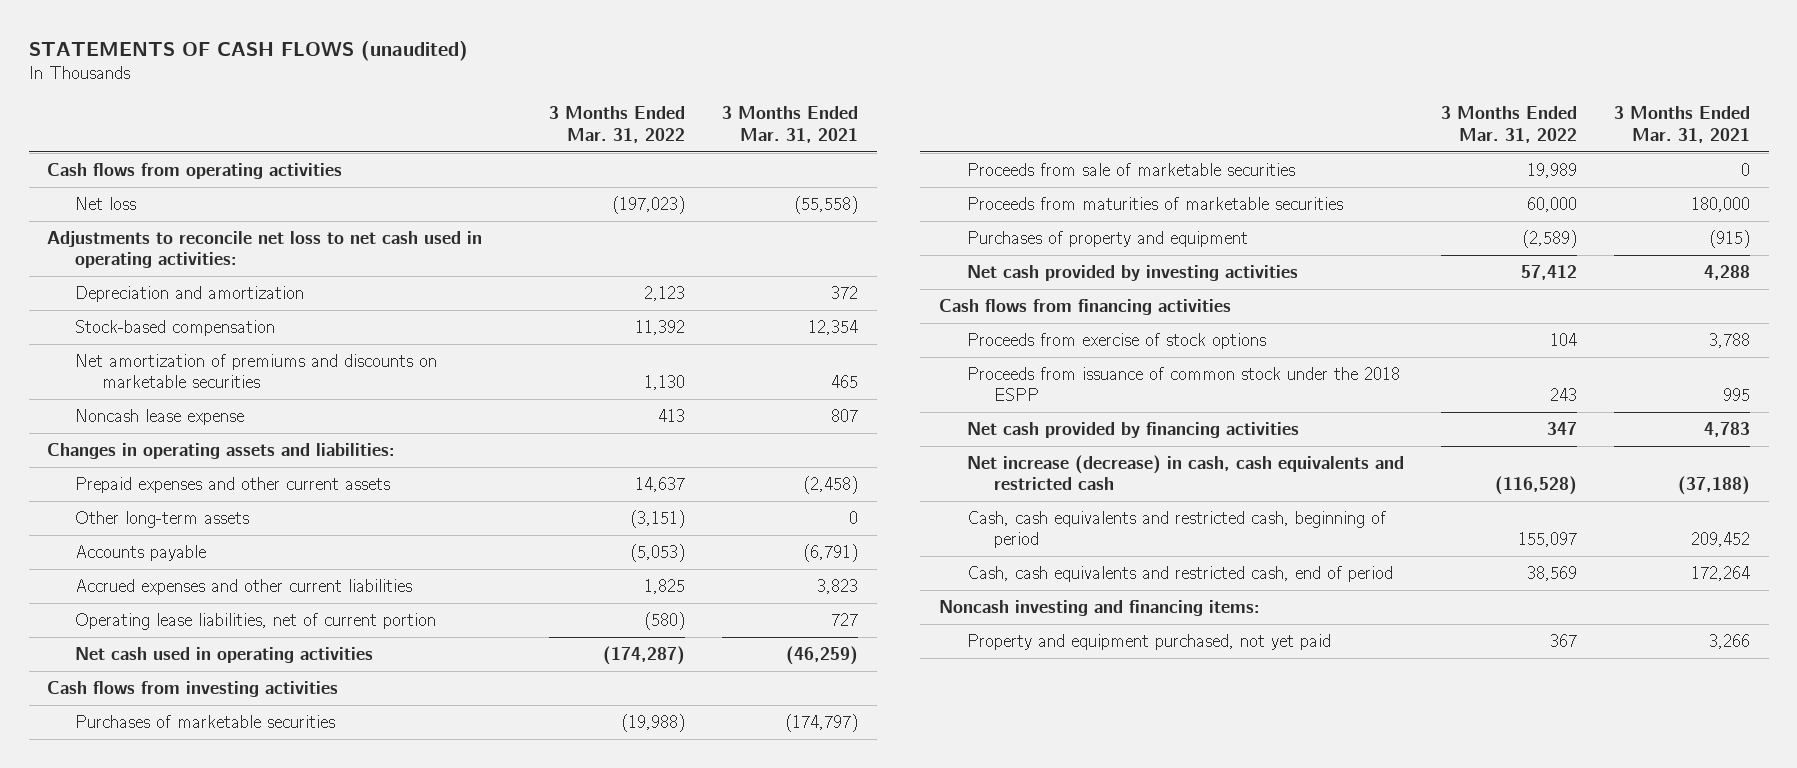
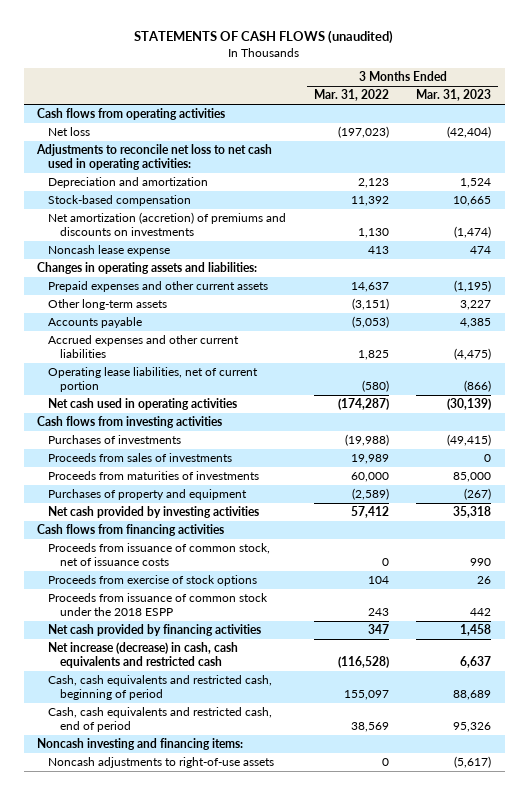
- | 3 Months Ended Mar. 31, 2022 | 3 Months Ended Mar. 31, 2021
+ | 3 Months Ended Mar. 31, 2022 | 3 Months Ended Mar. 31, 2023
- Net amortization of premiums and discounts on marketable securities | 1,130 | 465
+ Net amortization (accretion) of premiums and discounts on investments | 1,130 | (1,474)
- Purchases of marketable securities | (19,988) | (174,797)
- Proceeds from sale of marketable securities | 19,989 | 0
- Proceeds from maturities of marketable securities | 60,000 | 180,000
+ Purchases of investments | (19,988) | (49,415)
+ Proceeds from sales of investments | 19,989 | 0
+ Proceeds from maturities of investments | 60,000 | 85,000
+ Proceeds from issuance of common stock, net of issuance costs | 0 | 990
- Property and equipment purchased, not yet paid | 367 | 3,266
+ Noncash adjustments to right-of-use assets | 0 | (5,617)

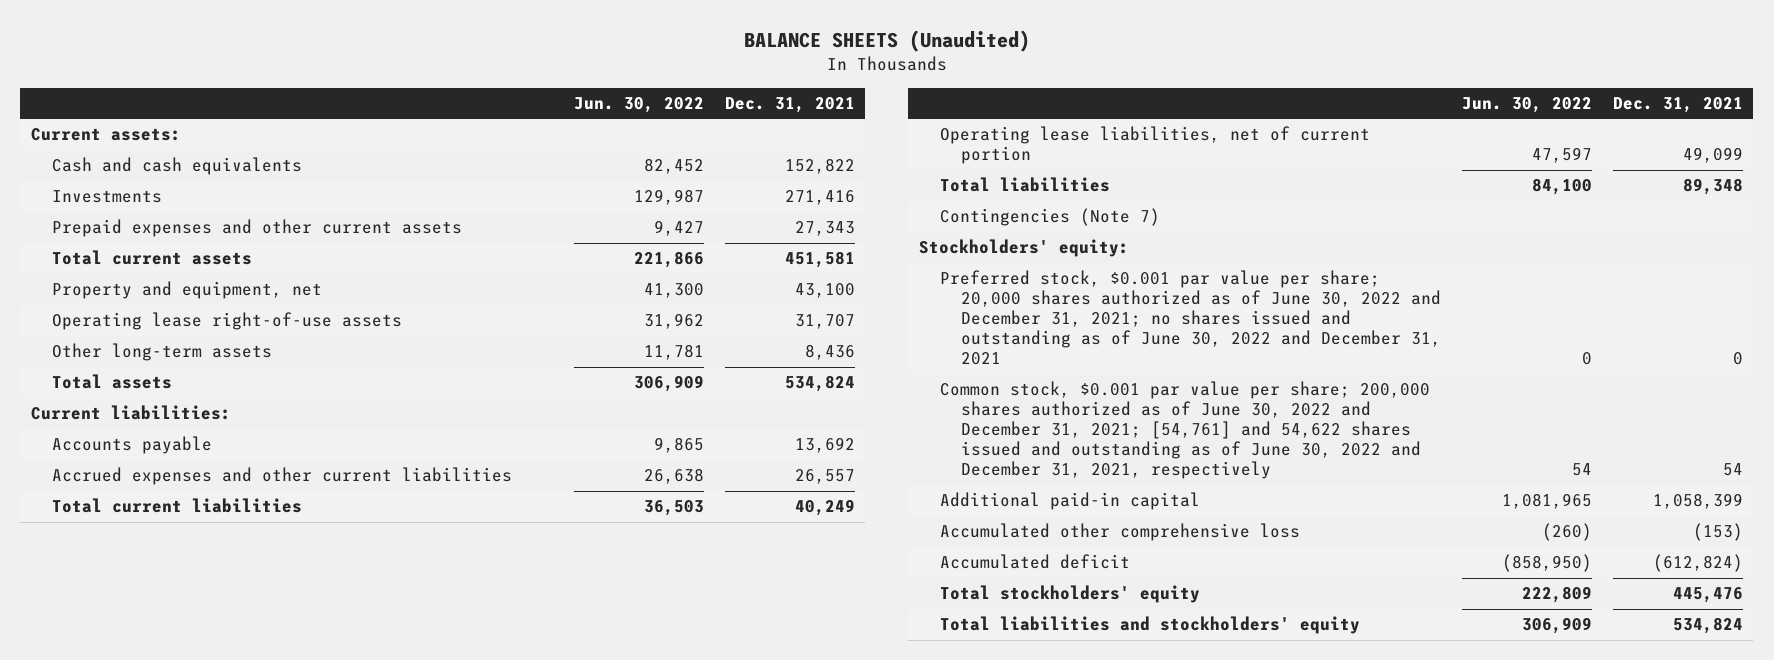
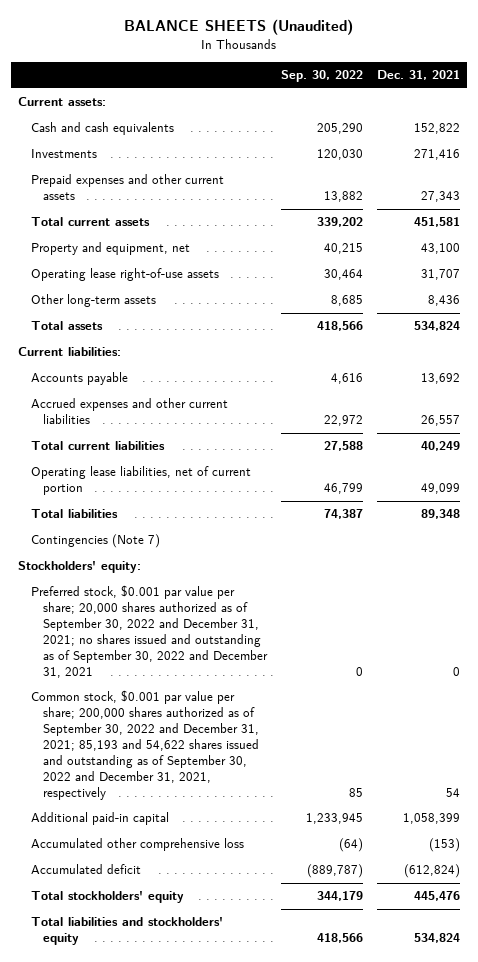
- | Jun. 30, 2022 | Dec. 31, 2021
+ | Sep. 30, 2022 | Dec. 31, 2021
- Preferred stock, $0.001 par value per share; 20,000 shares authorized as of June 30, 2022 and December 31, 2021; no shares issued and outstanding as of June 30, 2022 and December 31, 2021 | 0 | 0
- Common stock, $0.001 par value per share; 200,000 shares authorized as of June 30, 2022 and December 31, 2021; [54,761] and 54,622 shares issued and outstanding as of June 30, 2022 and December 31, 2021, respectively | 54 | 54
+ Preferred stock, $0.001 par value per share; 20,000 shares authorized as of September 30, 2022 and December 31, 2021; no shares issued and outstanding as of September 30, 2022 and December 31, 2021 | 0 | 0
+ Common stock, $0.001 par value per share; 200,000 shares authorized as of September 30, 2022 and December 31, 2021; 85,193 and 54,622 shares issued and outstanding as of September 30, 2022 and December 31, 2021, respectively | 85 | 54

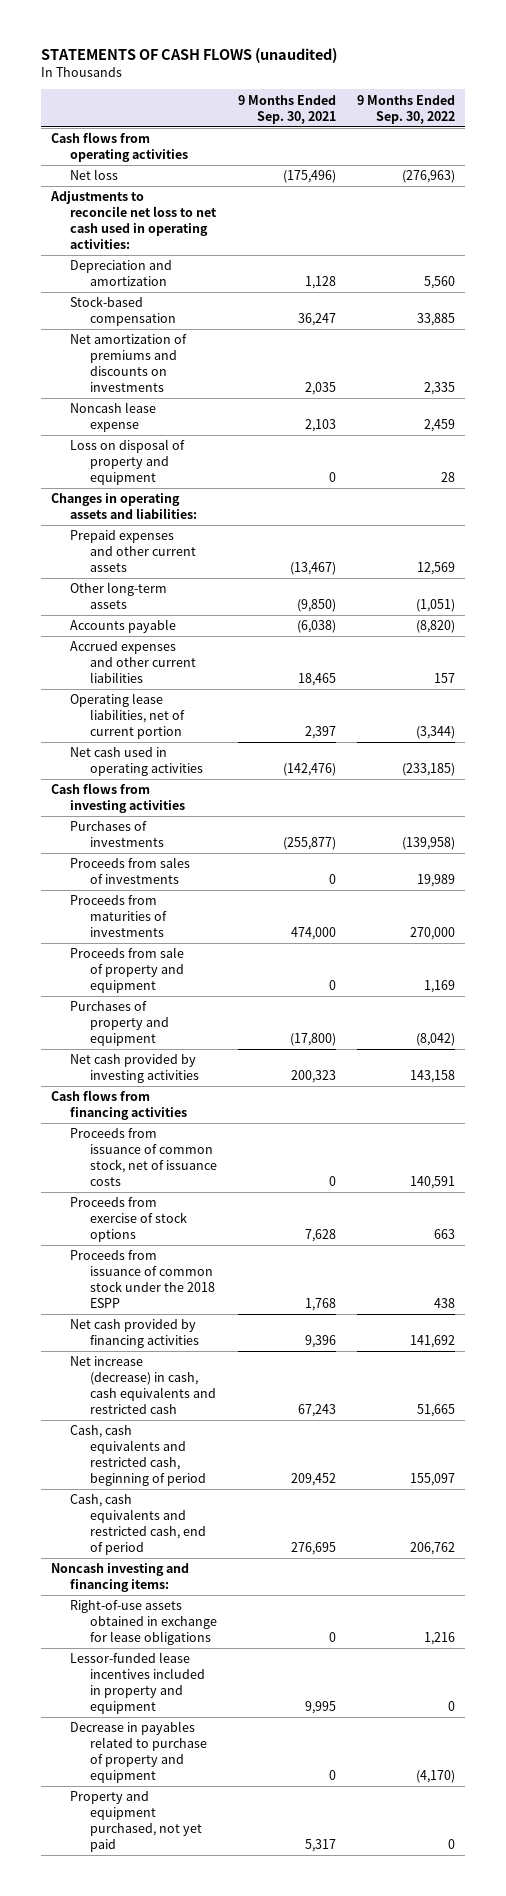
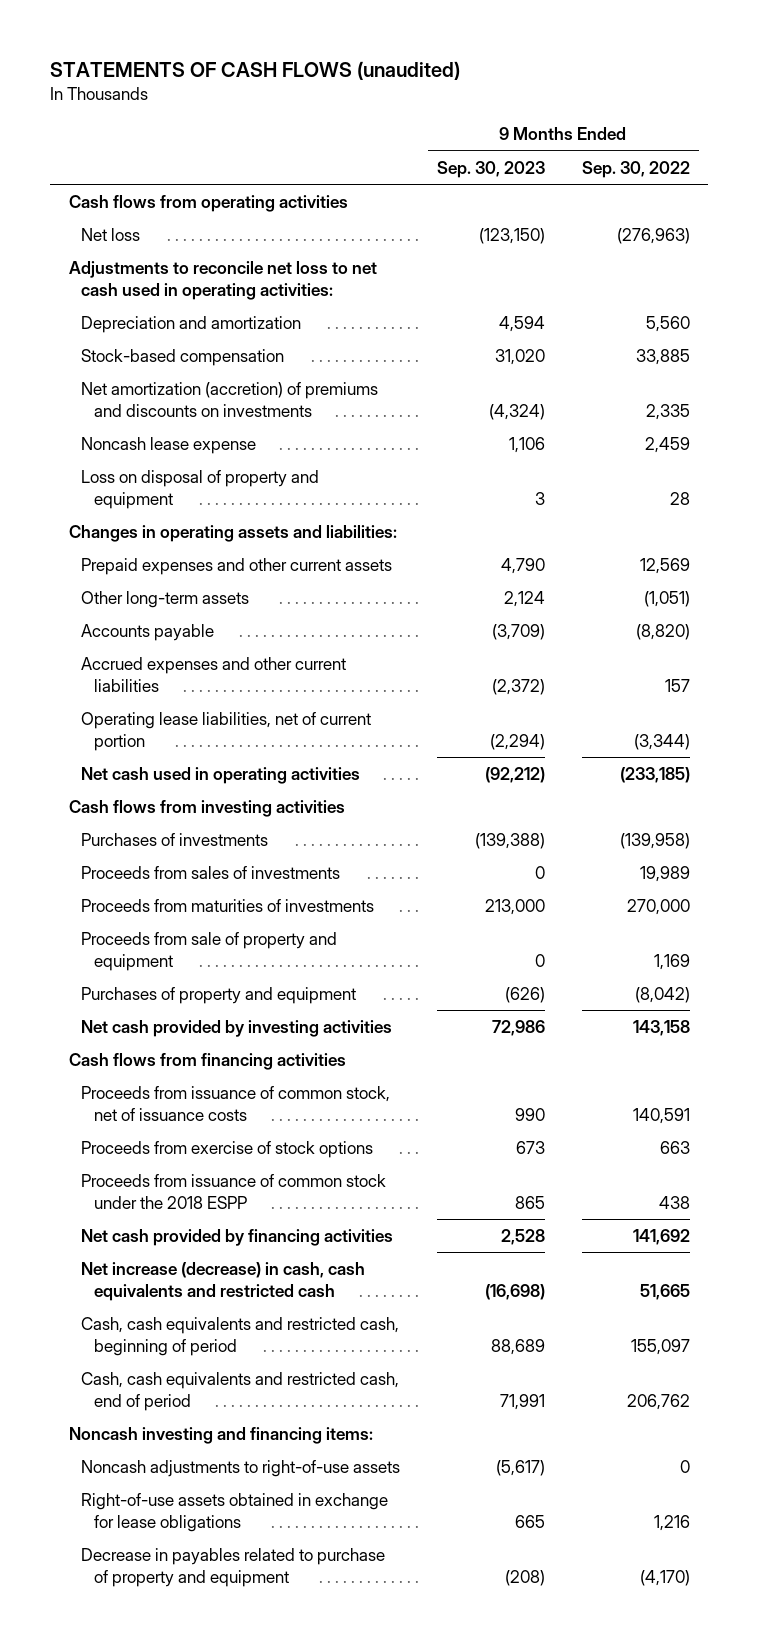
- | 9 Months Ended Sep. 30, 2021 | 9 Months Ended Sep. 30, 2022
+ | 9 Months Ended Sep. 30, 2023 | 9 Months Ended Sep. 30, 2022
- Net amortization of premiums and discounts on investments | 2,035 | 2,335
+ Net amortization (accretion) of premiums and discounts on investments | (4,324) | 2,335
+ Noncash adjustments to right-of-use assets | (5,617) | 0
- Lessor-funded lease incentives included in property and equipment | 9,995 | 0
- Property and equipment purchased, not yet paid | 5,317 | 0

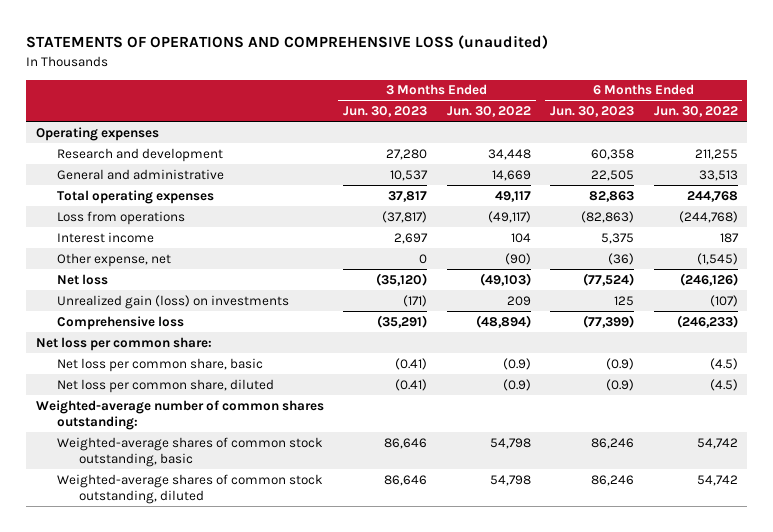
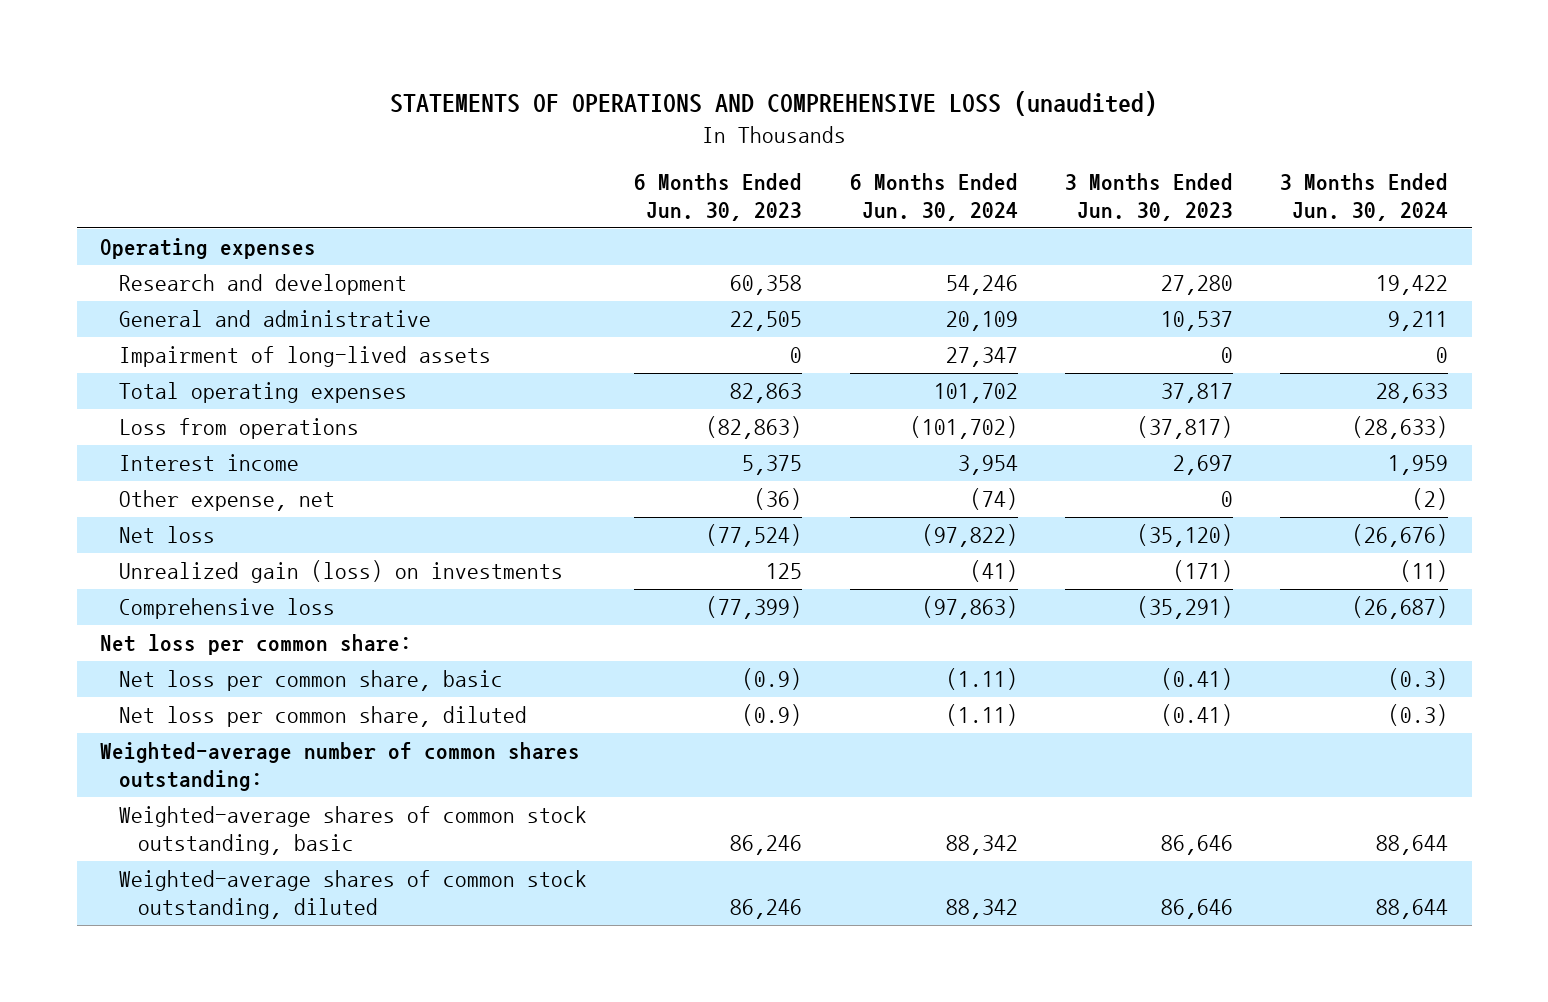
- | 3 Months Ended Jun. 30, 2023 | 3 Months Ended Jun. 30, 2022 | 6 Months Ended Jun. 30, 2023 | 6 Months Ended Jun. 30, 2022
+ | 6 Months Ended Jun. 30, 2023 | 6 Months Ended Jun. 30, 2024 | 3 Months Ended Jun. 30, 2023 | 3 Months Ended Jun. 30, 2024
+ Impairment of long-lived assets | 0 | 27,347 | 0 | 0

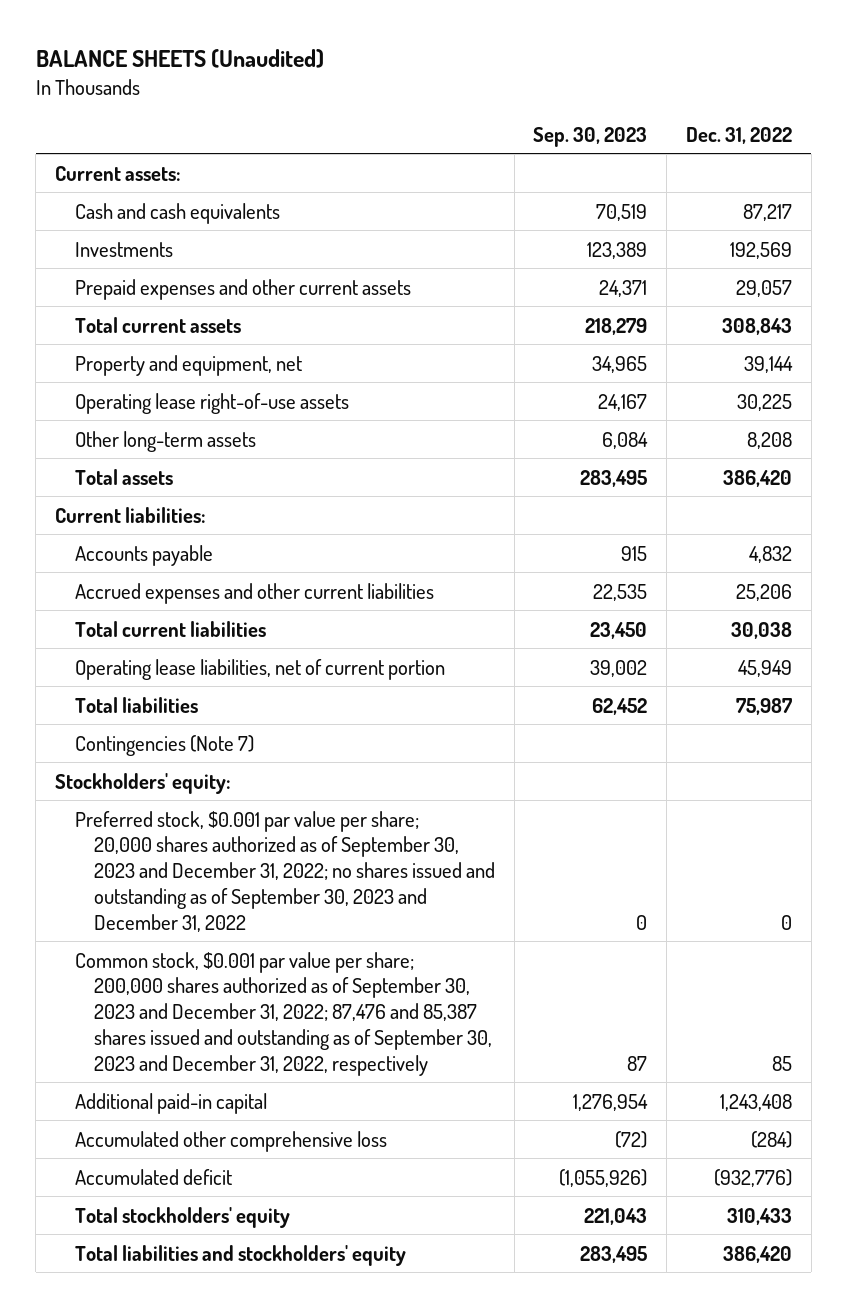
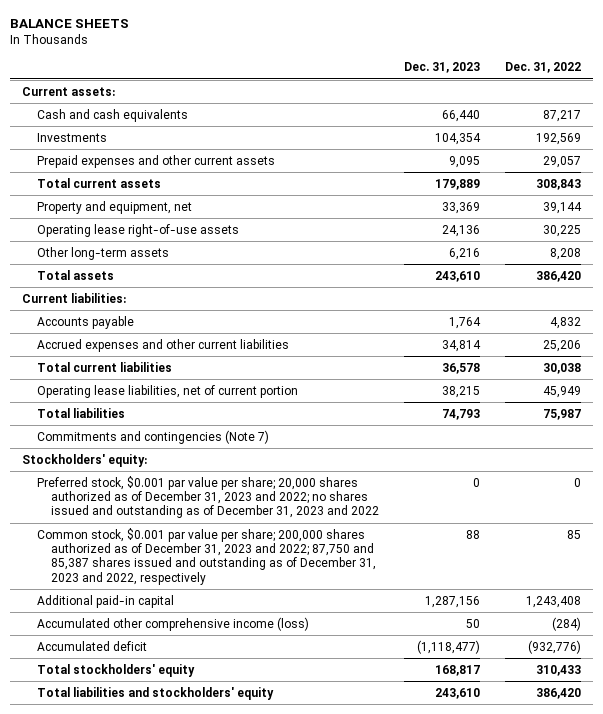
- BALANCE SHEETS (Unaudited)
+ BALANCE SHEETS
- | Sep. 30, 2023 | Dec. 31, 2022
+ | Dec. 31, 2023 | Dec. 31, 2022
- Contingencies (Note 7)
+ Commitments and contingencies (Note 7)
- Preferred stock, $0.001 par value per share; 20,000 shares authorized as of September 30, 2023 and December 31, 2022; no shares issued and outstanding as of September 30, 2023 and December 31, 2022 | 0 | 0
- Common stock, $0.001 par value per share; 200,000 shares authorized as of September 30, 2023 and December 31, 2022; 87,476 and 85,387 shares issued and outstanding as of September 30, 2023 and December 31, 2022, respectively | 87 | 85
+ Preferred stock, $0.001 par value per share; 20,000 shares authorized as of December 31, 2023 and 2022; no shares issued and outstanding as of December 31, 2023 and 2022 | 0 | 0
+ Common stock, $0.001 par value per share; 200,000 shares authorized as of December 31, 2023 and 2022; 87,750 and 85,387 shares issued and outstanding as of December 31, 2023 and 2022, respectively | 88 | 85
- Accumulated other comprehensive loss | (72) | (284)
+ Accumulated other comprehensive income (loss) | 50 | (284)

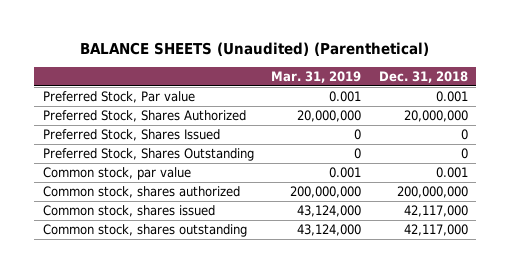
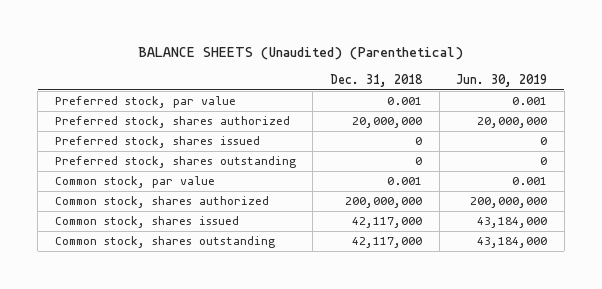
- | Mar. 31, 2019 | Dec. 31, 2018
+ | Dec. 31, 2018 | Jun. 30, 2019
- Preferred Stock, Par value | 0.001 | 0.001
- Preferred Stock, Shares Authorized | 20,000,000 | 20,000,000
- Preferred Stock, Shares Issued | 0 | 0
- Preferred Stock, Shares Outstanding | 0 | 0
+ Preferred stock, par value | 0.001 | 0.001
+ Preferred stock, shares authorized | 20,000,000 | 20,000,000
+ Preferred stock, shares issued | 0 | 0
+ Preferred stock, shares outstanding | 0 | 0

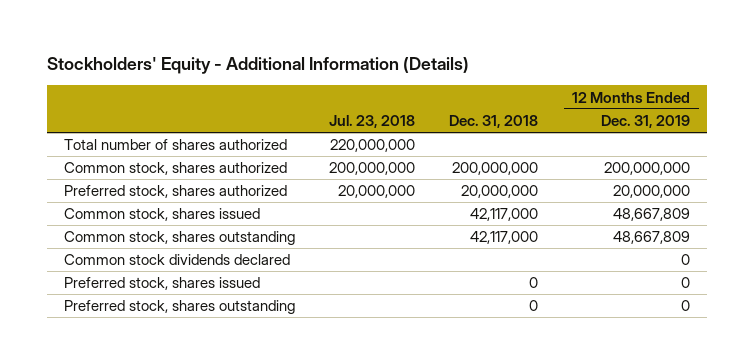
- BALANCE SHEETS (Unaudited) (Parenthetical)
+ Stockholders' Equity - Additional Information (Details)
- | Dec. 31, 2018 | Jun. 30, 2019
+ | Jul. 23, 2018 | Dec. 31, 2018 | 12 Months Ended Dec. 31, 2019
- Preferred stock, par value | 0.001 | 0.001
- Common stock, par value | 0.001 | 0.001
+ Total number of shares authorized | 220,000,000 | |
moved down: Preferred stock, shares authorized | 20,000,000 | 20,000,000 | 20,000,000
+ Common stock dividends declared | | | 0
moved down: Preferred stock, shares issued | | 0 | 0
moved down: Preferred stock, shares outstanding | | 0 | 0

